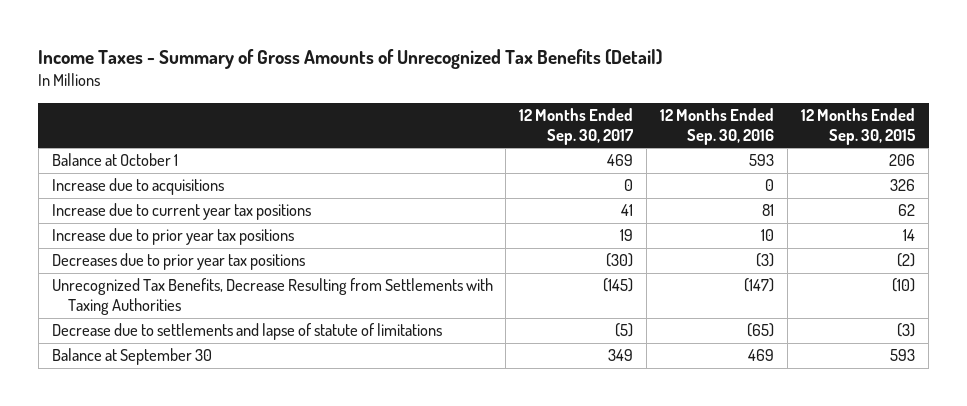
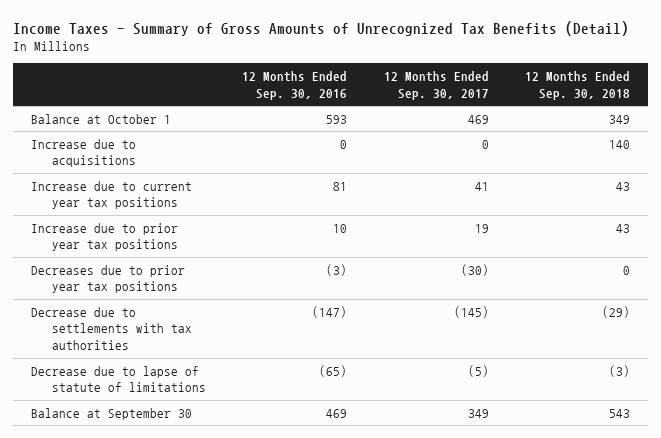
- | 12 Months Ended Sep. 30, 2017 | 12 Months Ended Sep. 30, 2016 | 12 Months Ended Sep. 30, 2015
+ | 12 Months Ended Sep. 30, 2016 | 12 Months Ended Sep. 30, 2017 | 12 Months Ended Sep. 30, 2018
- Unrecognized Tax Benefits, Decrease Resulting from Settlements with Taxing Authorities | (145) | (147) | (10)
- Decrease due to settlements and lapse of statute of limitations | (5) | (65) | (3)
+ Decrease due to settlements with tax authorities | (147) | (145) | (29)
+ Decrease due to lapse of statute of limitations | (65) | (5) | (3)

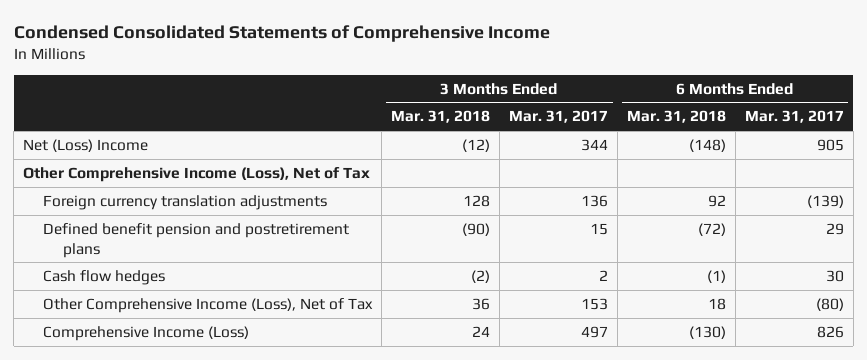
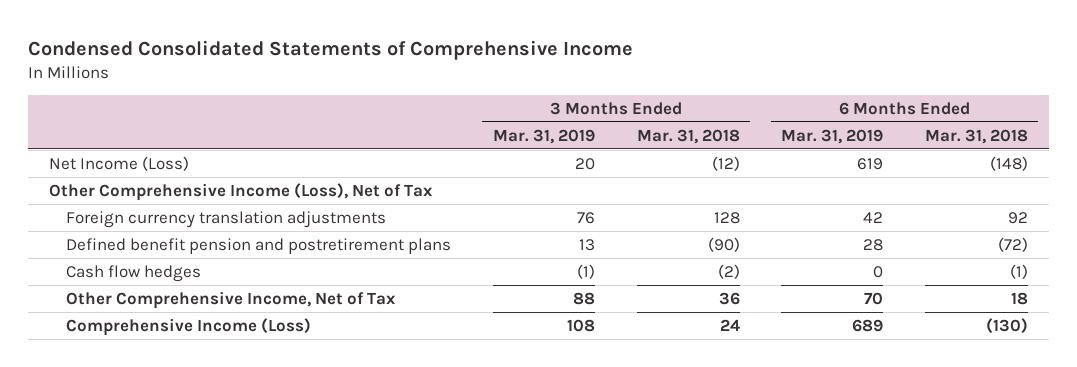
- | 3 Months Ended Mar. 31, 2018 | 3 Months Ended Mar. 31, 2017 | 6 Months Ended Mar. 31, 2018 | 6 Months Ended Mar. 31, 2017
+ | 3 Months Ended Mar. 31, 2019 | 3 Months Ended Mar. 31, 2018 | 6 Months Ended Mar. 31, 2019 | 6 Months Ended Mar. 31, 2018
- Net (Loss) Income | (12) | 344 | (148) | 905
+ Net Income (Loss) | 20 | (12) | 619 | (148)
- Other Comprehensive Income (Loss), Net of Tax | 36 | 153 | 18 | (80)
+ Other Comprehensive Income, Net of Tax | 88 | 36 | 70 | 18

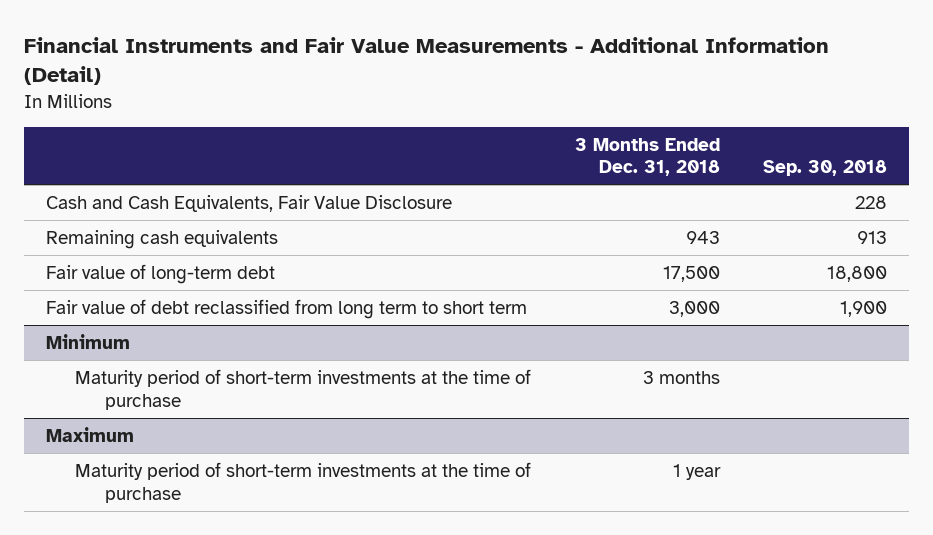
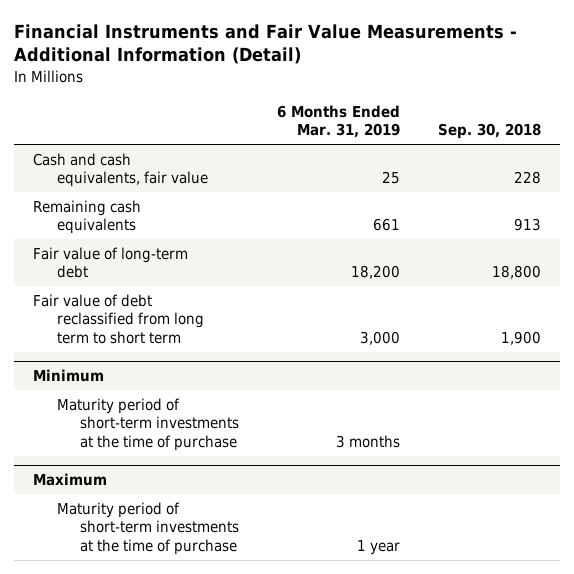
- | 3 Months Ended Dec. 31, 2018 | Sep. 30, 2018
+ | 6 Months Ended Mar. 31, 2019 | Sep. 30, 2018
- Cash and Cash Equivalents, Fair Value Disclosure | | 228
+ Cash and cash equivalents, fair value | 25 | 228

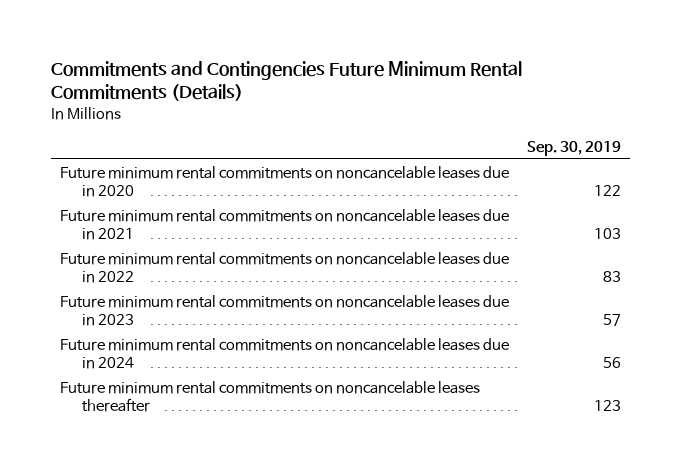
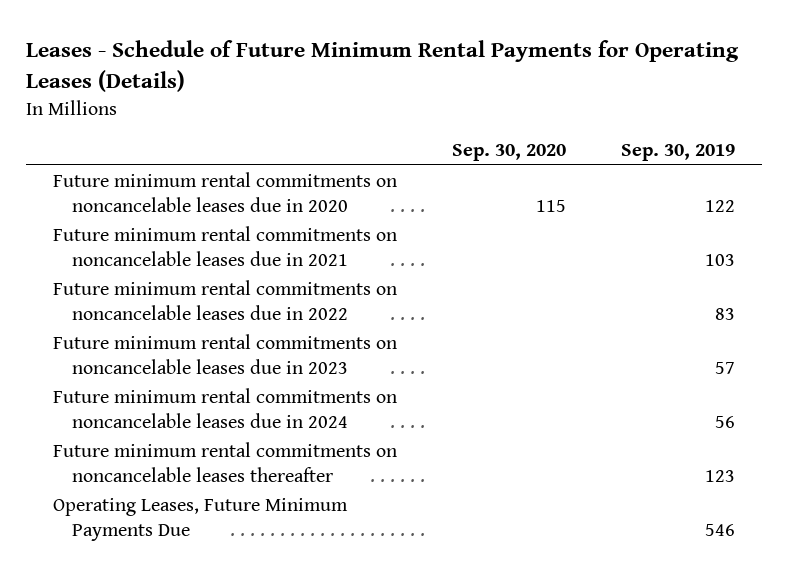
- Commitments and Contingencies Future Minimum Rental Commitments (Details)
+ Leases - Schedule of Future Minimum Rental Payments for Operating Leases (Details)
- | Sep. 30, 2019
+ | Sep. 30, 2020 | Sep. 30, 2019
+ Operating Leases, Future Minimum Payments Due | | 546

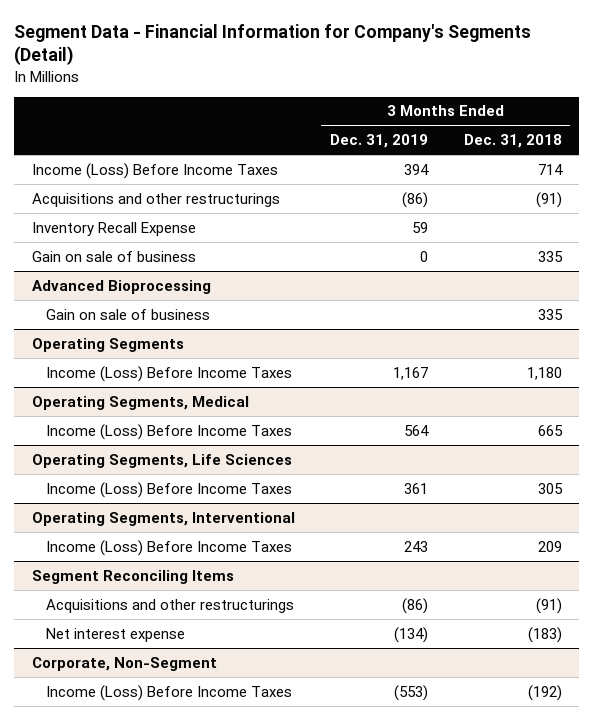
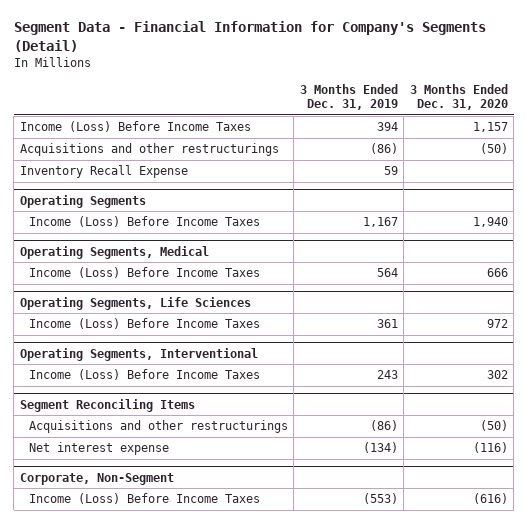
- | 3 Months Ended Dec. 31, 2019 | 3 Months Ended Dec. 31, 2018
+ | 3 Months Ended Dec. 31, 2019 | 3 Months Ended Dec. 31, 2020
- Gain on sale of business | 0 | 335
- Advanced Bioprocessing
- Gain on sale of business | | 335

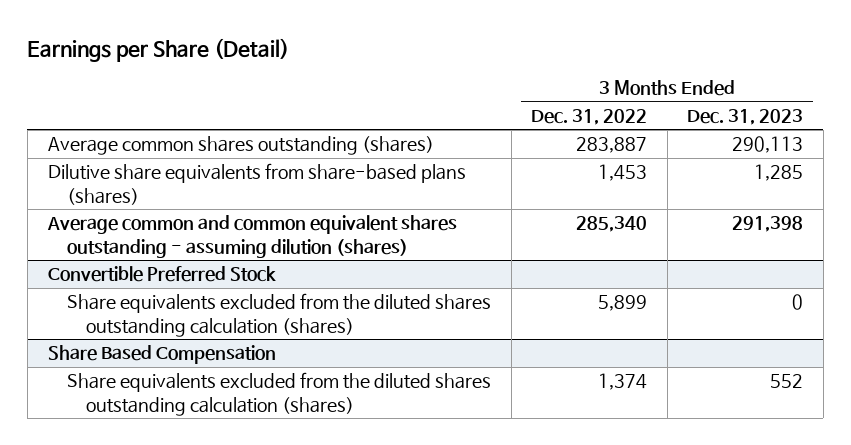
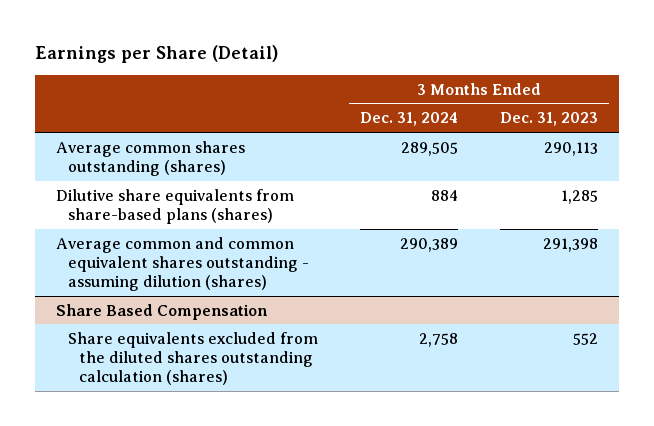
- | 3 Months Ended Dec. 31, 2022 | 3 Months Ended Dec. 31, 2023
+ | 3 Months Ended Dec. 31, 2024 | 3 Months Ended Dec. 31, 2023
- Convertible Preferred Stock
- Share equivalents excluded from the diluted shares outstanding calculation (shares) | 5,899 | 0

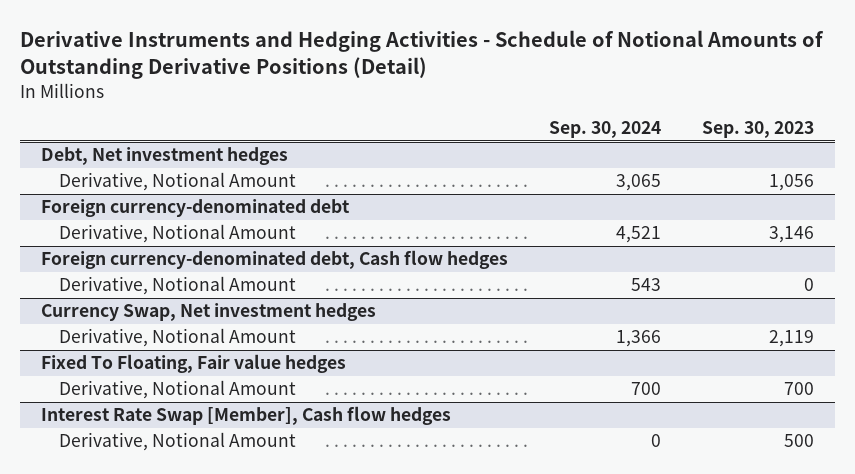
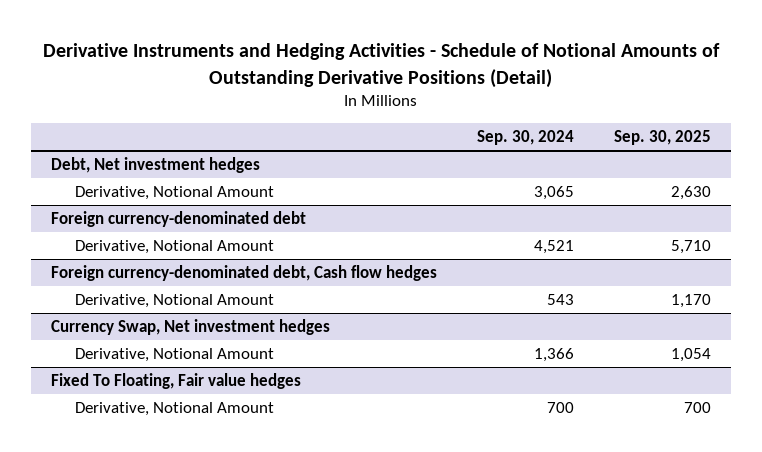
- | Sep. 30, 2024 | Sep. 30, 2023
+ | Sep. 30, 2024 | Sep. 30, 2025
- Interest Rate Swap [Member], Cash flow hedges
- Derivative, Notional Amount | 0 | 500

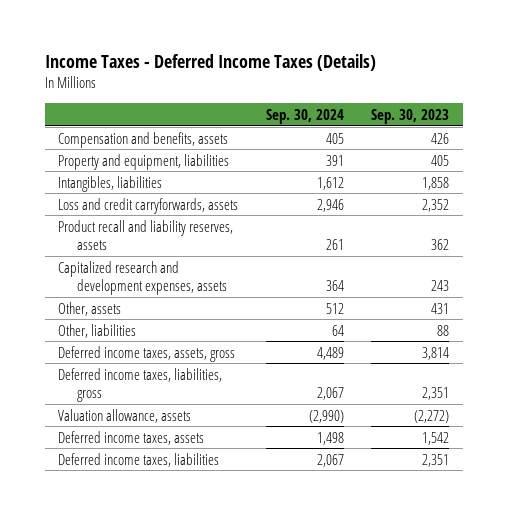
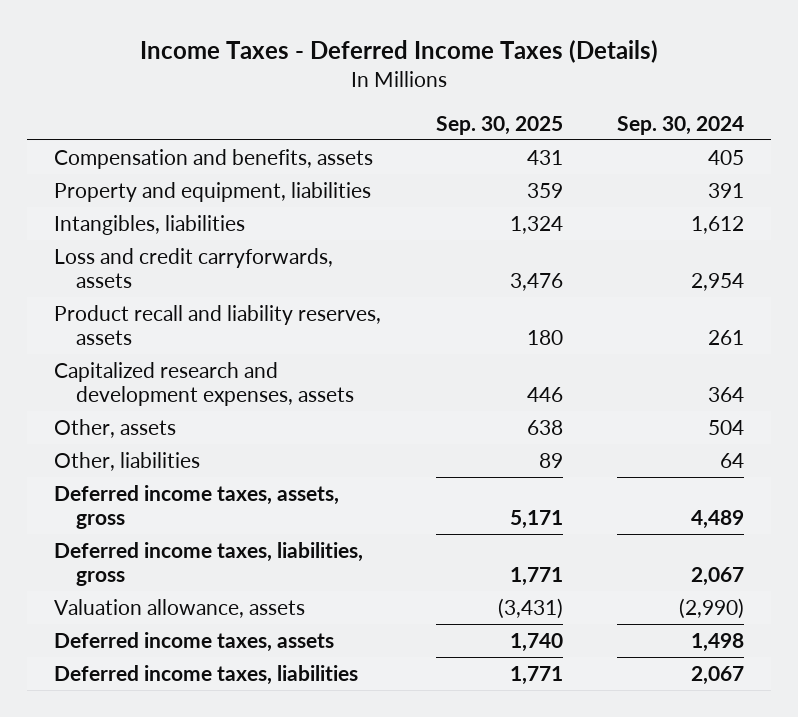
- | Sep. 30, 2024 | Sep. 30, 2023
+ | Sep. 30, 2025 | Sep. 30, 2024
- Loss and credit carryforwards, assets | 2,946 | 2,352
+ Loss and credit carryforwards, assets | 3,476 | 2,954
- Other, assets | 512 | 431
+ Other, assets | 638 | 504

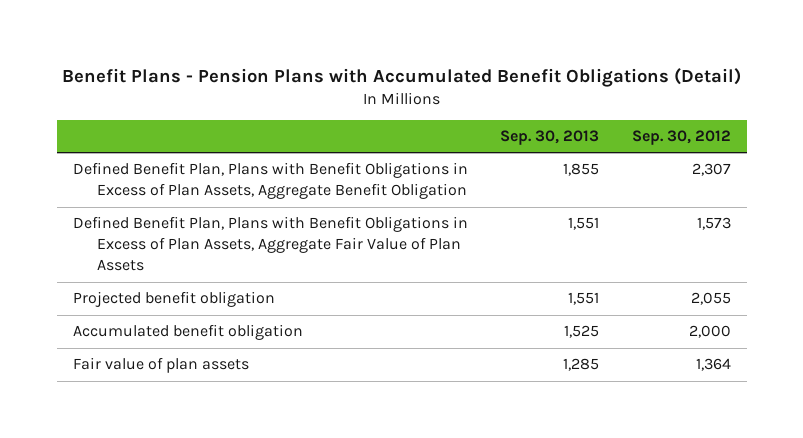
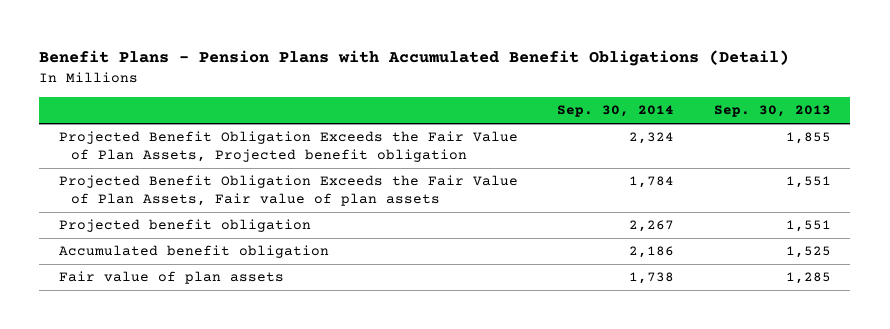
- | Sep. 30, 2013 | Sep. 30, 2012
+ | Sep. 30, 2014 | Sep. 30, 2013
- Defined Benefit Plan, Plans with Benefit Obligations in Excess of Plan Assets, Aggregate Benefit Obligation | 1,855 | 2,307
- Defined Benefit Plan, Plans with Benefit Obligations in Excess of Plan Assets, Aggregate Fair Value of Plan Assets | 1,551 | 1,573
+ Projected Benefit Obligation Exceeds the Fair Value of Plan Assets, Projected benefit obligation | 2,324 | 1,855
+ Projected Benefit Obligation Exceeds the Fair Value of Plan Assets, Fair value of plan assets | 1,784 | 1,551

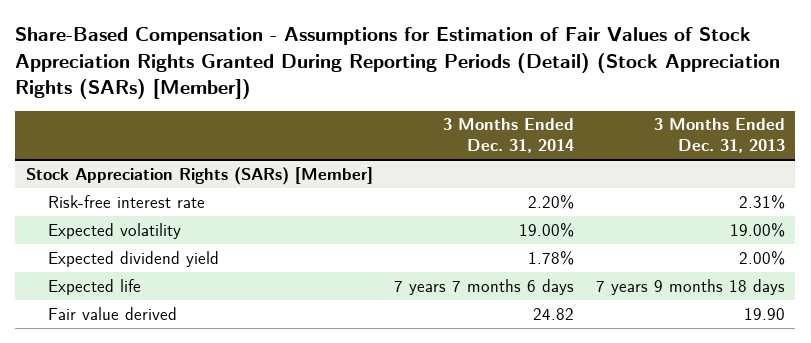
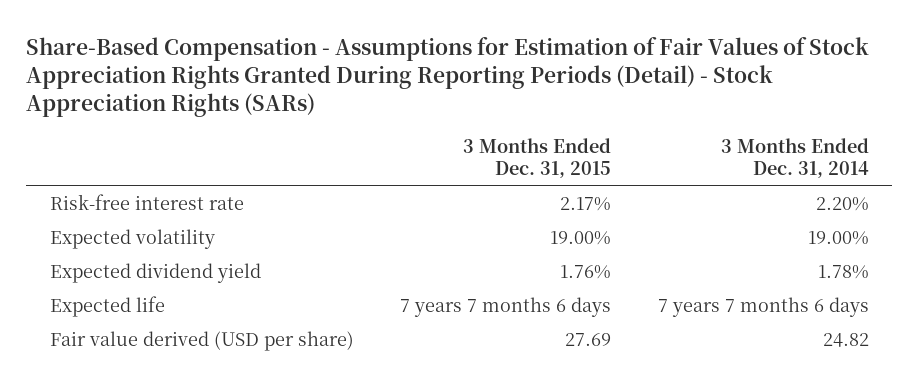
- Share-Based Compensation - Assumptions for Estimation of Fair Values of Stock Appreciation Rights Granted During Reporting Periods (Detail) (Stock Appreciation Rights (SARs) [Member])
+ Share-Based Compensation - Assumptions for Estimation of Fair Values of Stock Appreciation Rights Granted During Reporting Periods (Detail) - Stock Appreciation Rights (SARs)
- | 3 Months Ended Dec. 31, 2014 | 3 Months Ended Dec. 31, 2013
+ | 3 Months Ended Dec. 31, 2015 | 3 Months Ended Dec. 31, 2014
- Stock Appreciation Rights (SARs) [Member]
- Fair value derived | 24.82 | 19.90
+ Fair value derived (USD per share) | 27.69 | 24.82

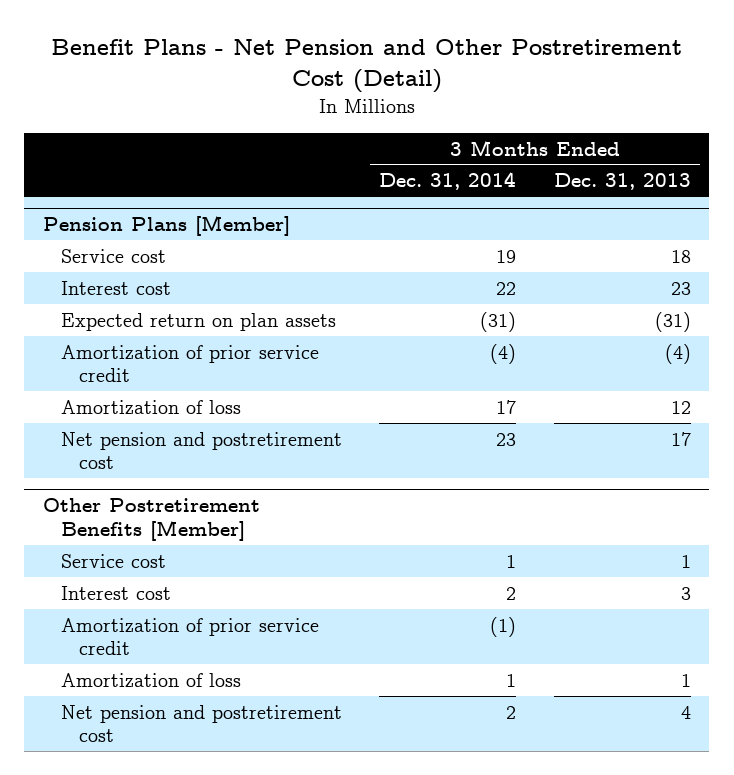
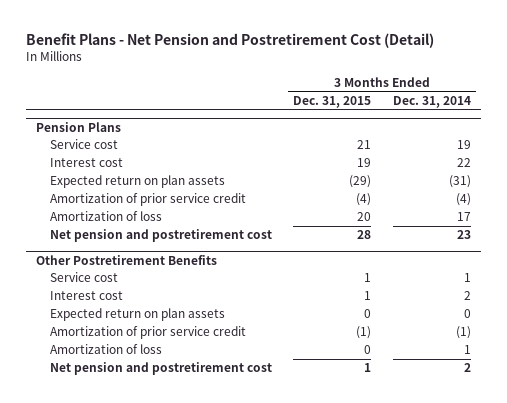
- Benefit Plans - Net Pension and Other Postretirement Cost (Detail)
+ Benefit Plans - Net Pension and Postretirement Cost (Detail)
- | 3 Months Ended Dec. 31, 2014 | 3 Months Ended Dec. 31, 2013
+ | 3 Months Ended Dec. 31, 2015 | 3 Months Ended Dec. 31, 2014
- Pension Plans [Member]
+ Pension Plans
- Other Postretirement Benefits [Member]
+ Other Postretirement Benefits
+ Expected return on plan assets | 0 | 0

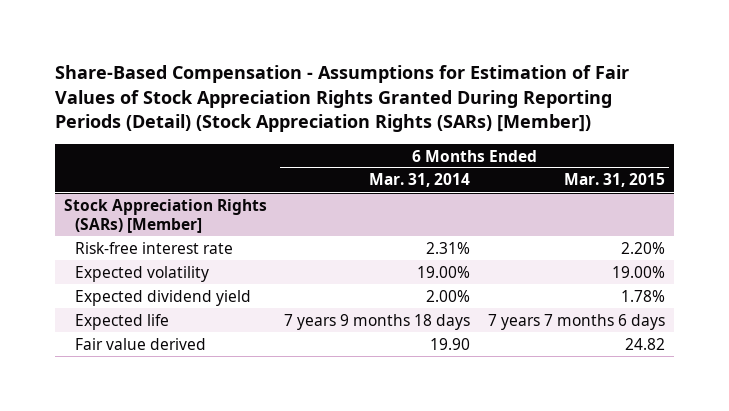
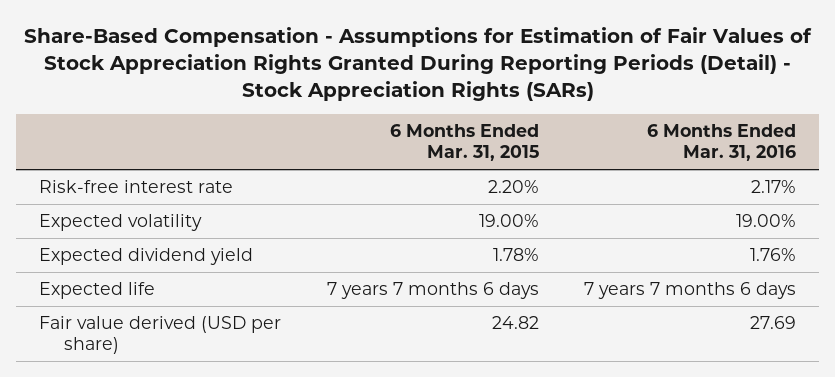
- Share-Based Compensation - Assumptions for Estimation of Fair Values of Stock Appreciation Rights Granted During Reporting Periods (Detail) (Stock Appreciation Rights (SARs) [Member])
+ Share-Based Compensation - Assumptions for Estimation of Fair Values of Stock Appreciation Rights Granted During Reporting Periods (Detail) - Stock Appreciation Rights (SARs)
- | 6 Months Ended Mar. 31, 2014 | 6 Months Ended Mar. 31, 2015
+ | 6 Months Ended Mar. 31, 2015 | 6 Months Ended Mar. 31, 2016
- Stock Appreciation Rights (SARs) [Member]
- Fair value derived | 19.90 | 24.82
+ Fair value derived (USD per share) | 24.82 | 27.69

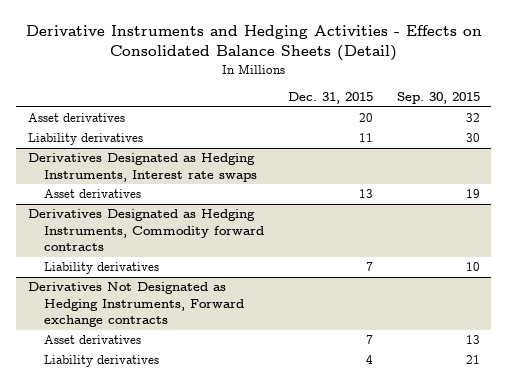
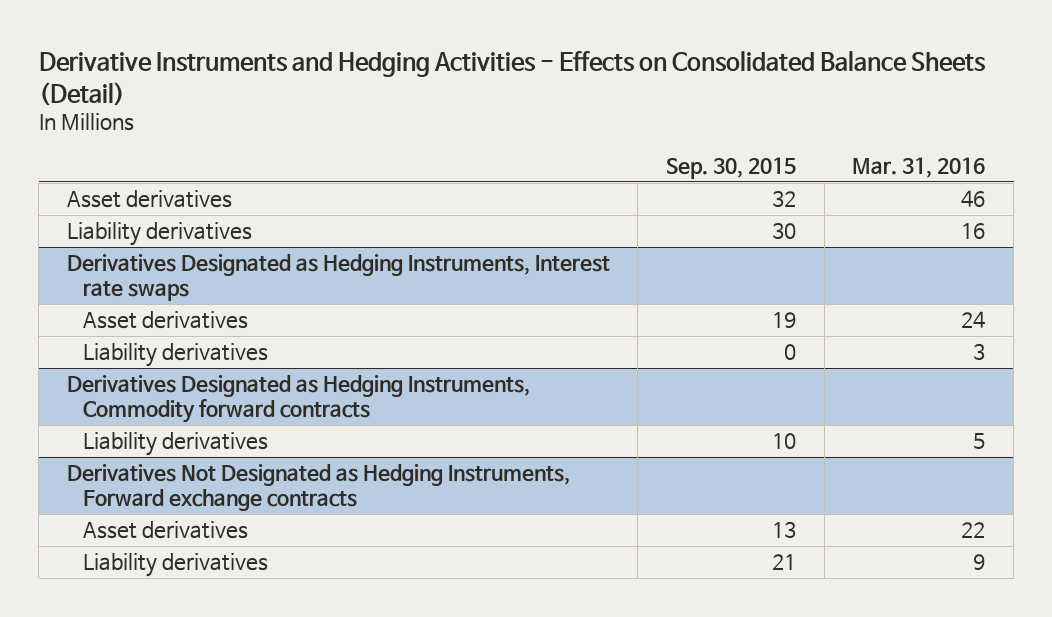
- | Dec. 31, 2015 | Sep. 30, 2015
+ | Sep. 30, 2015 | Mar. 31, 2016
@ Derivatives Designated as Hedging Instruments, Interest rate swaps
+ Liability derivatives | 0 | 3

